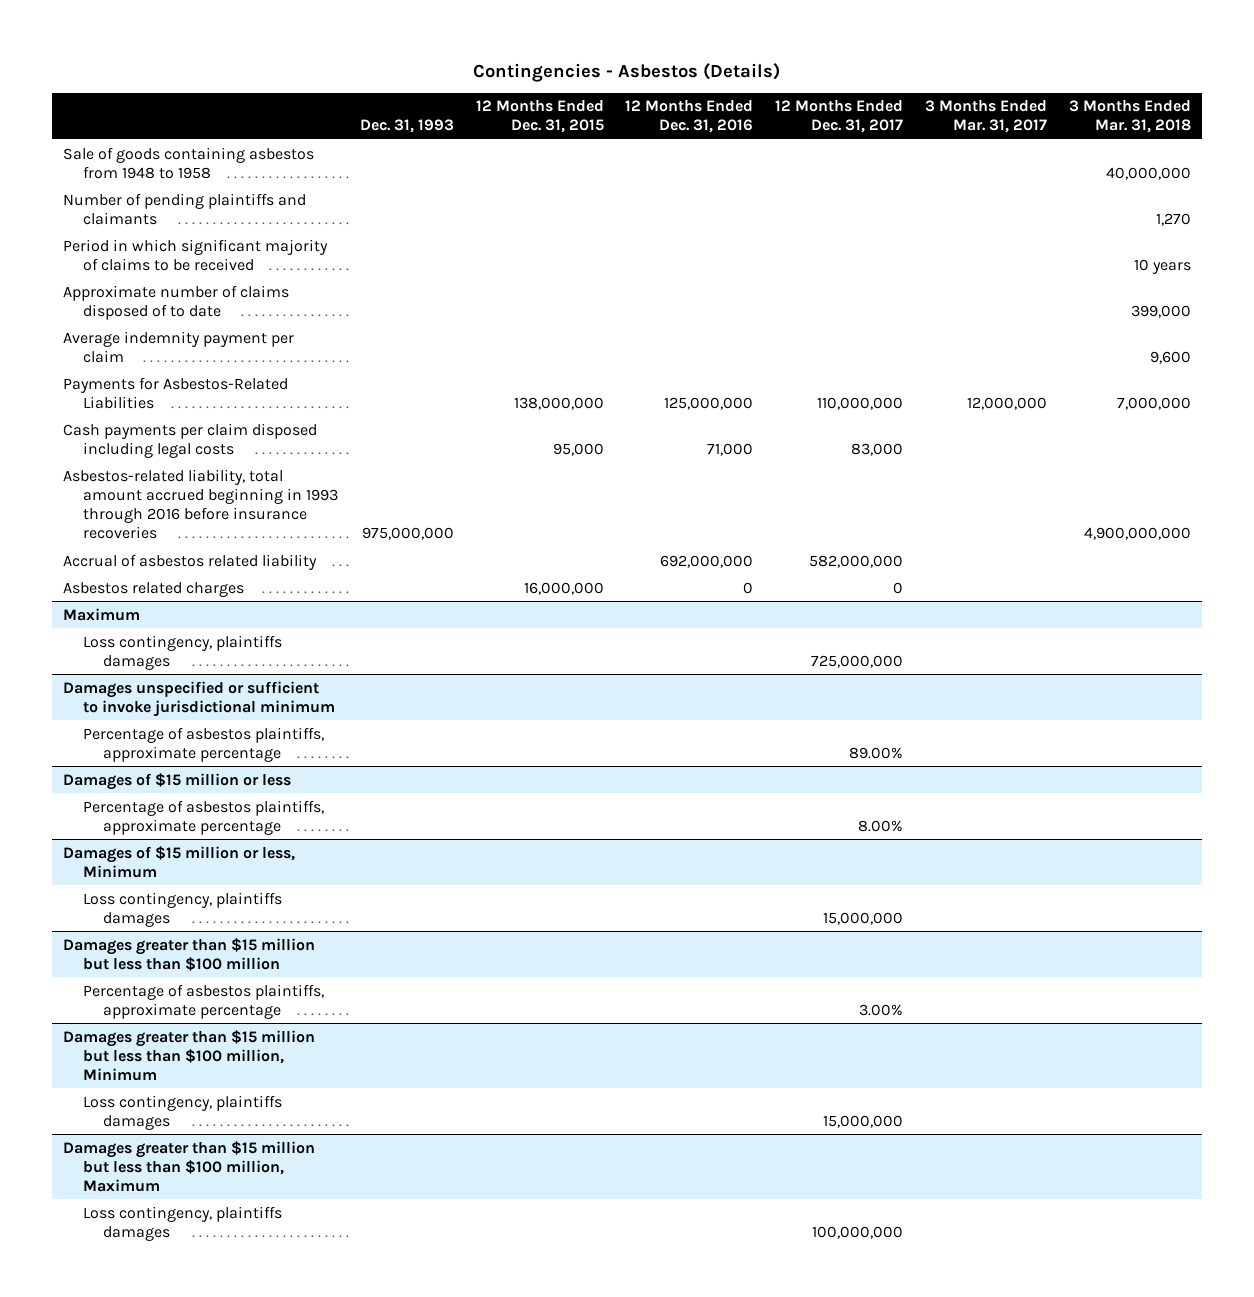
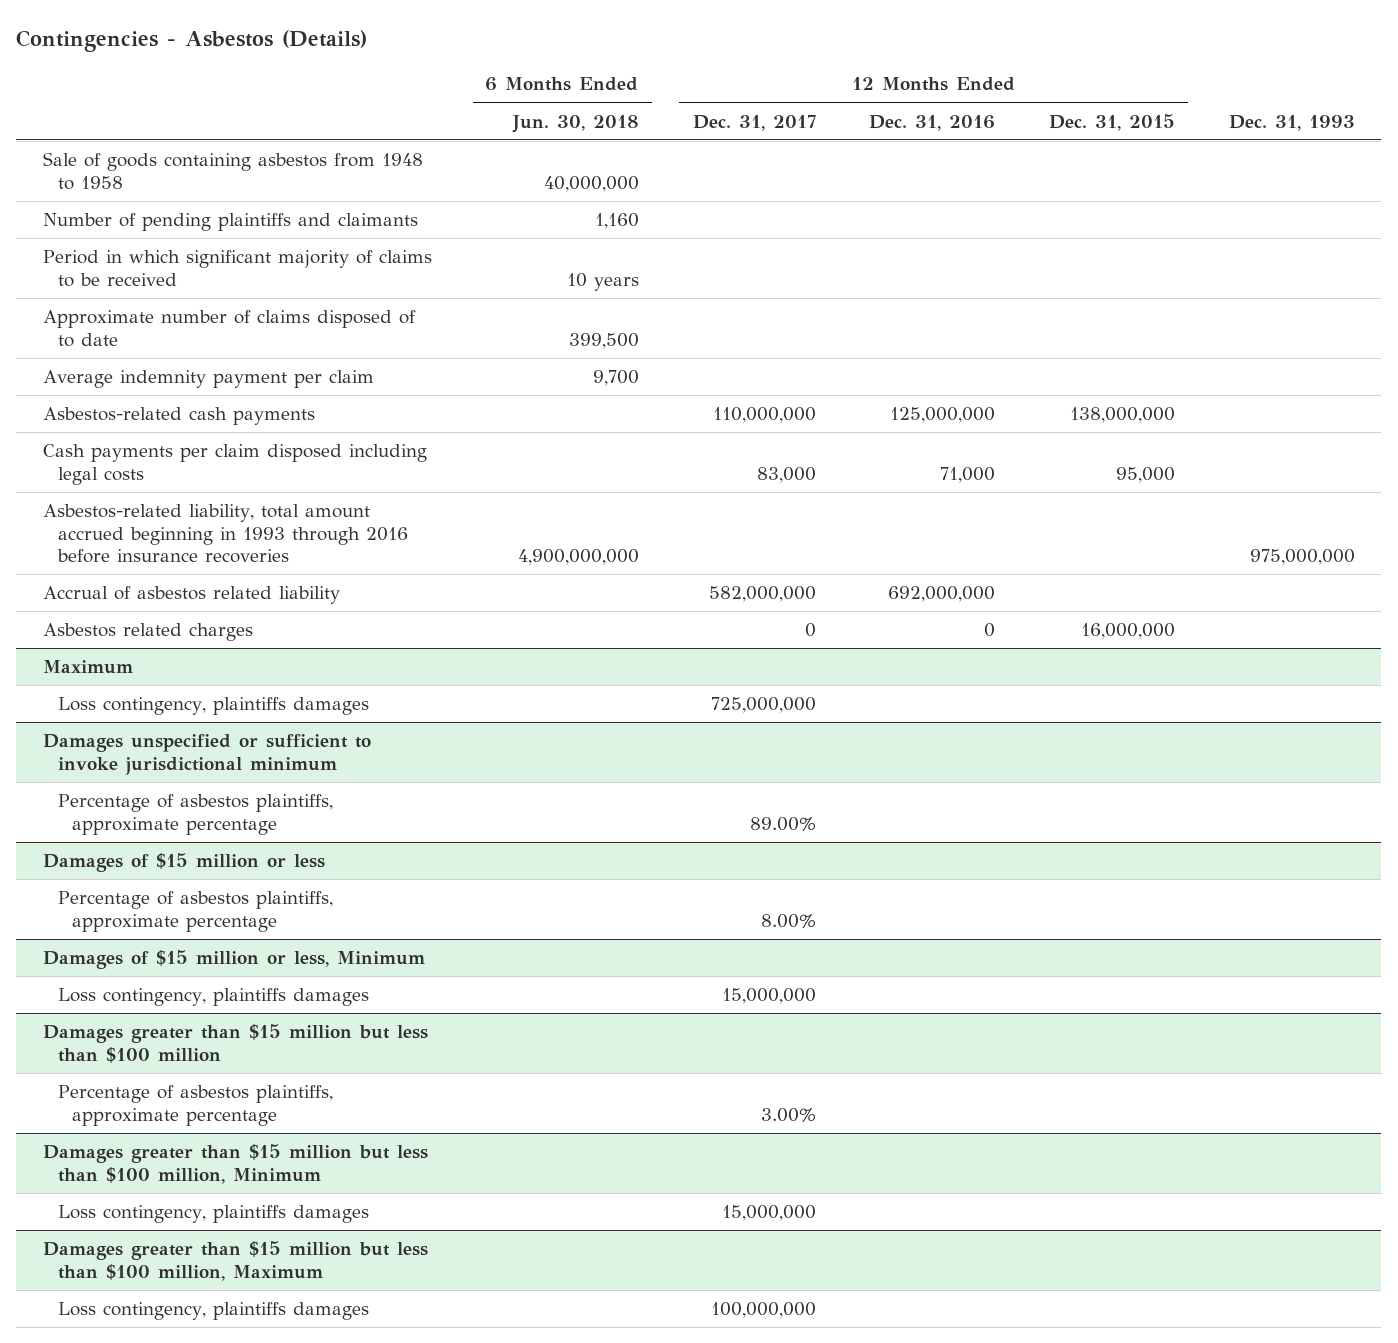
- | Dec. 31, 1993 | 12 Months Ended Dec. 31, 2015 | 12 Months Ended Dec. 31, 2016 | 12 Months Ended Dec. 31, 2017 | 3 Months Ended Mar. 31, 2017 | 3 Months Ended Mar. 31, 2018
+ | 6 Months Ended Jun. 30, 2018 | 12 Months Ended Dec. 31, 2017 | 12 Months Ended Dec. 31, 2016 | 12 Months Ended Dec. 31, 2015 | Dec. 31, 1993
- Payments for Asbestos-Related Liabilities | | 138,000,000 | 125,000,000 | 110,000,000 | 12,000,000 | 7,000,000
+ Asbestos-related cash payments | | 110,000,000 | 125,000,000 | 138,000,000 |

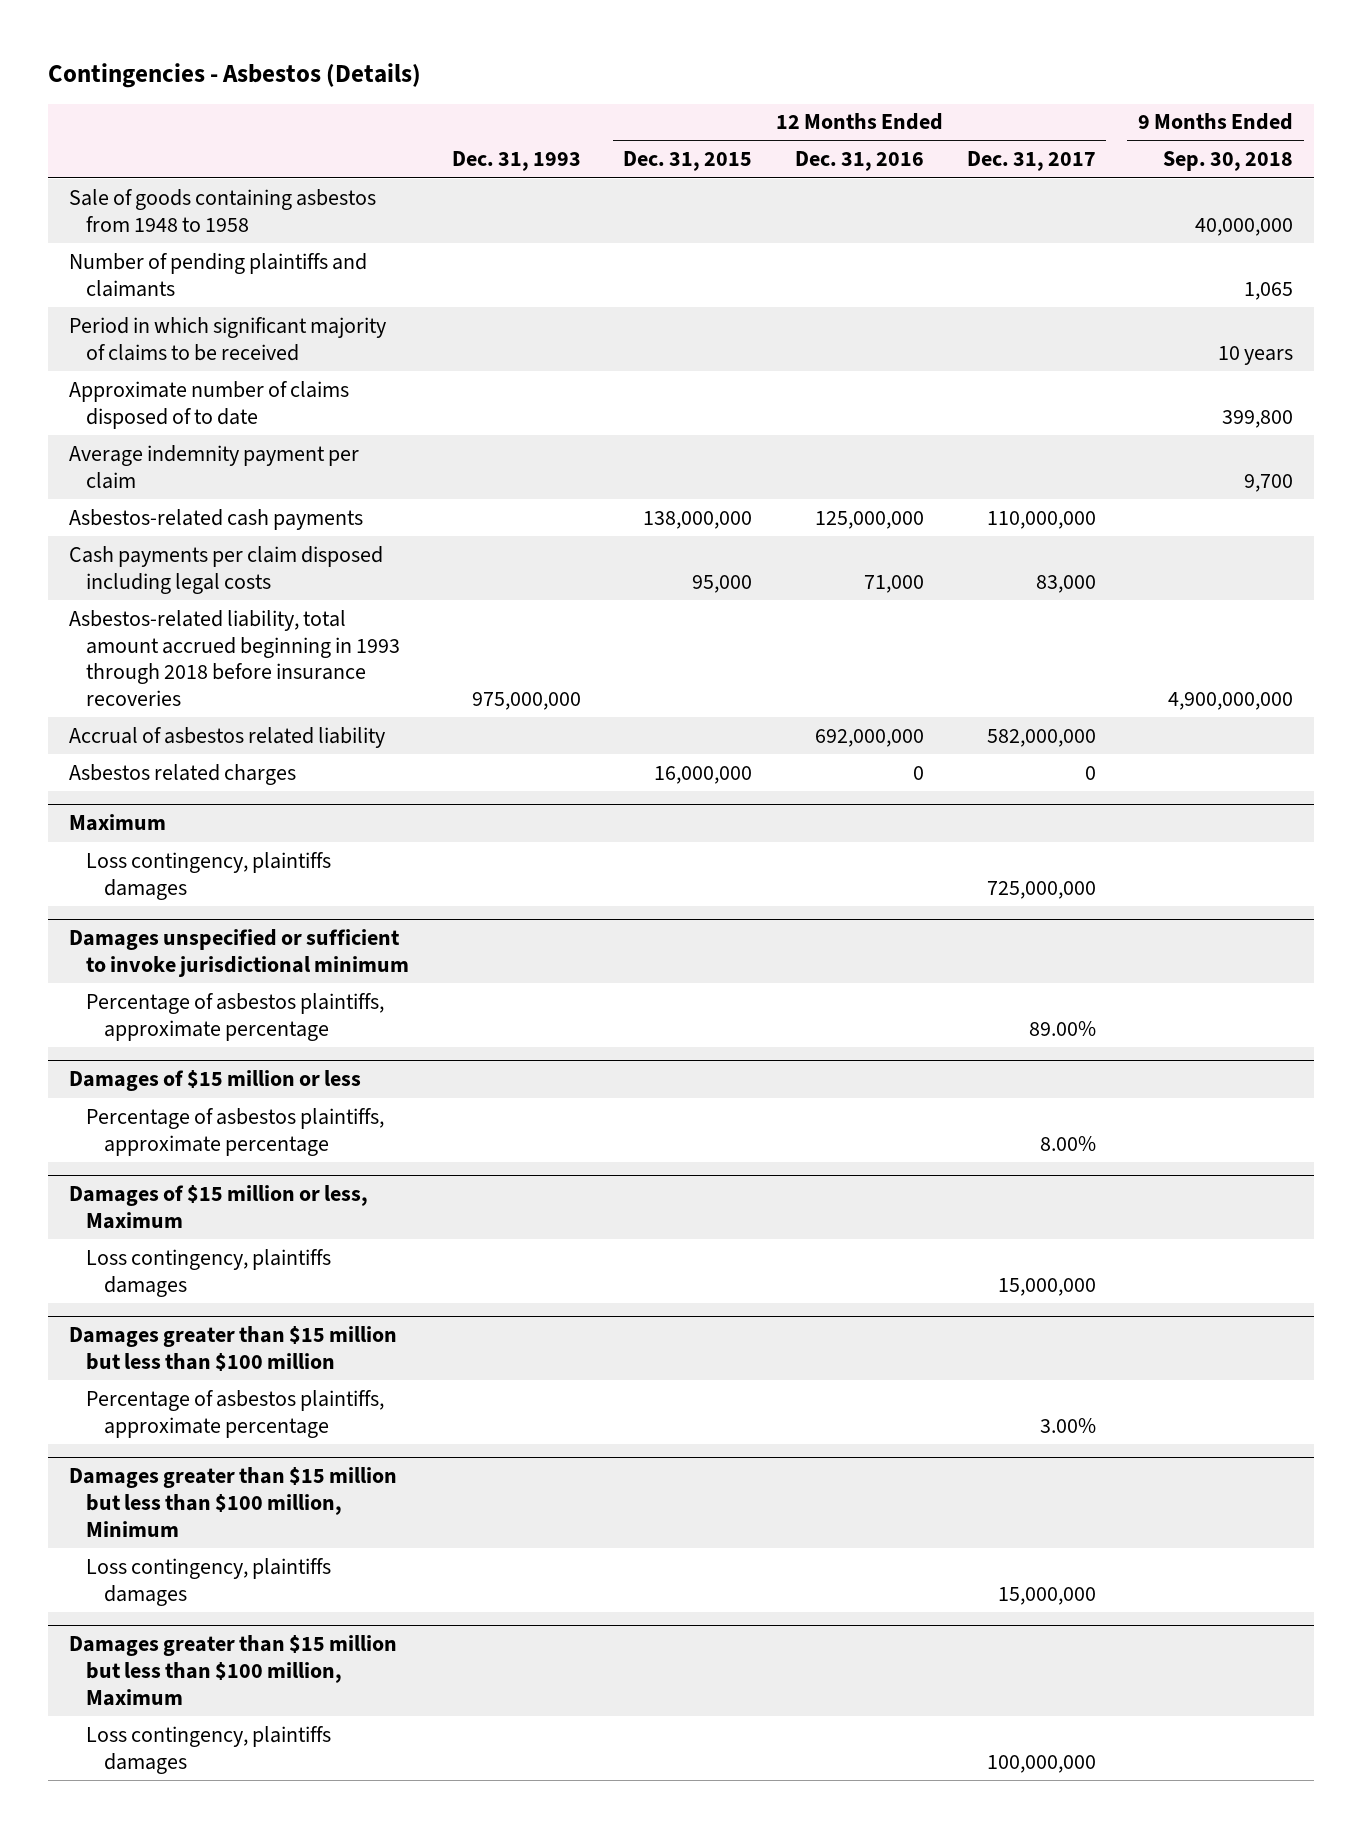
- | 6 Months Ended Jun. 30, 2018 | 12 Months Ended Dec. 31, 2017 | 12 Months Ended Dec. 31, 2016 | 12 Months Ended Dec. 31, 2015 | Dec. 31, 1993
+ | Dec. 31, 1993 | 12 Months Ended Dec. 31, 2015 | 12 Months Ended Dec. 31, 2016 | 12 Months Ended Dec. 31, 2017 | 9 Months Ended Sep. 30, 2018
- Asbestos-related liability, total amount accrued beginning in 1993 through 2016 before insurance recoveries | 4,900,000,000 | | | | 975,000,000
+ Asbestos-related liability, total amount accrued beginning in 1993 through 2018 before insurance recoveries | 975,000,000 | | | | 4,900,000,000
- Damages of $15 million or less, Minimum
+ Damages of $15 million or less, Maximum

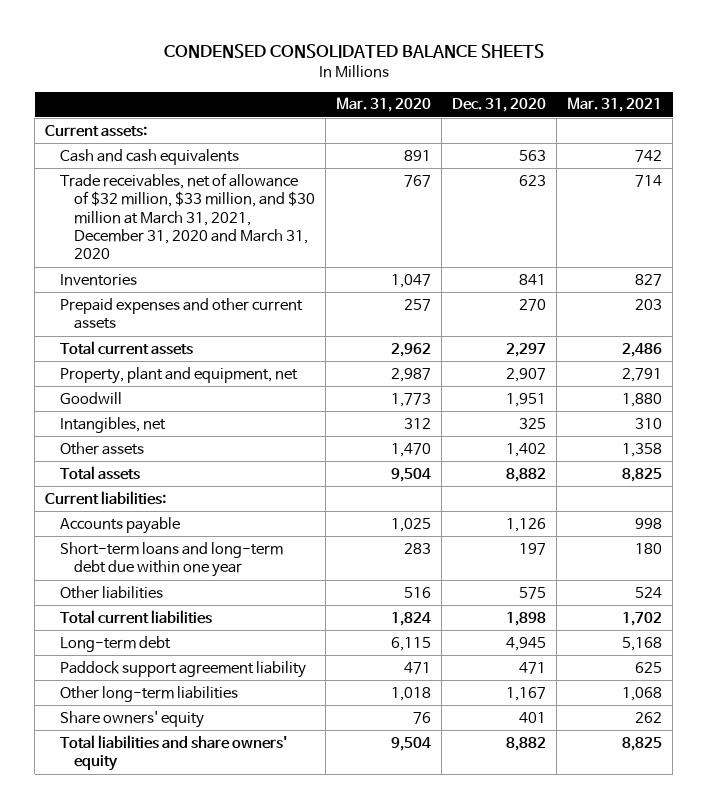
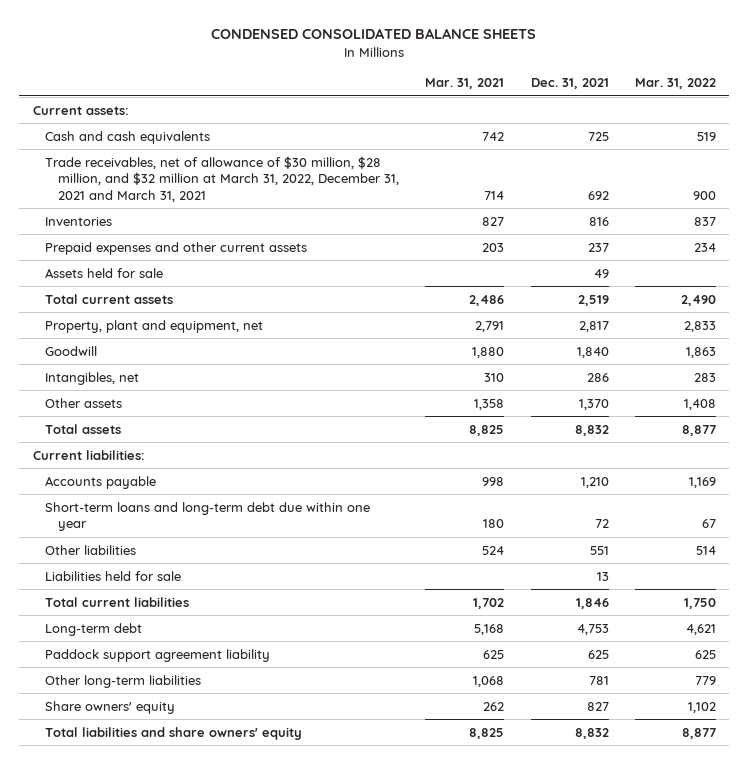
- | Mar. 31, 2020 | Dec. 31, 2020 | Mar. 31, 2021
+ | Mar. 31, 2021 | Dec. 31, 2021 | Mar. 31, 2022
- Trade receivables, net of allowance of $32 million, $33 million, and $30 million at March 31, 2021, December 31, 2020 and March 31, 2020 | 767 | 623 | 714
+ Trade receivables, net of allowance of $30 million, $28 million, and $32 million at March 31, 2022, December 31, 2021 and March 31, 2021 | 714 | 692 | 900
+ Assets held for sale | | 49 |
+ Liabilities held for sale | | 13 |

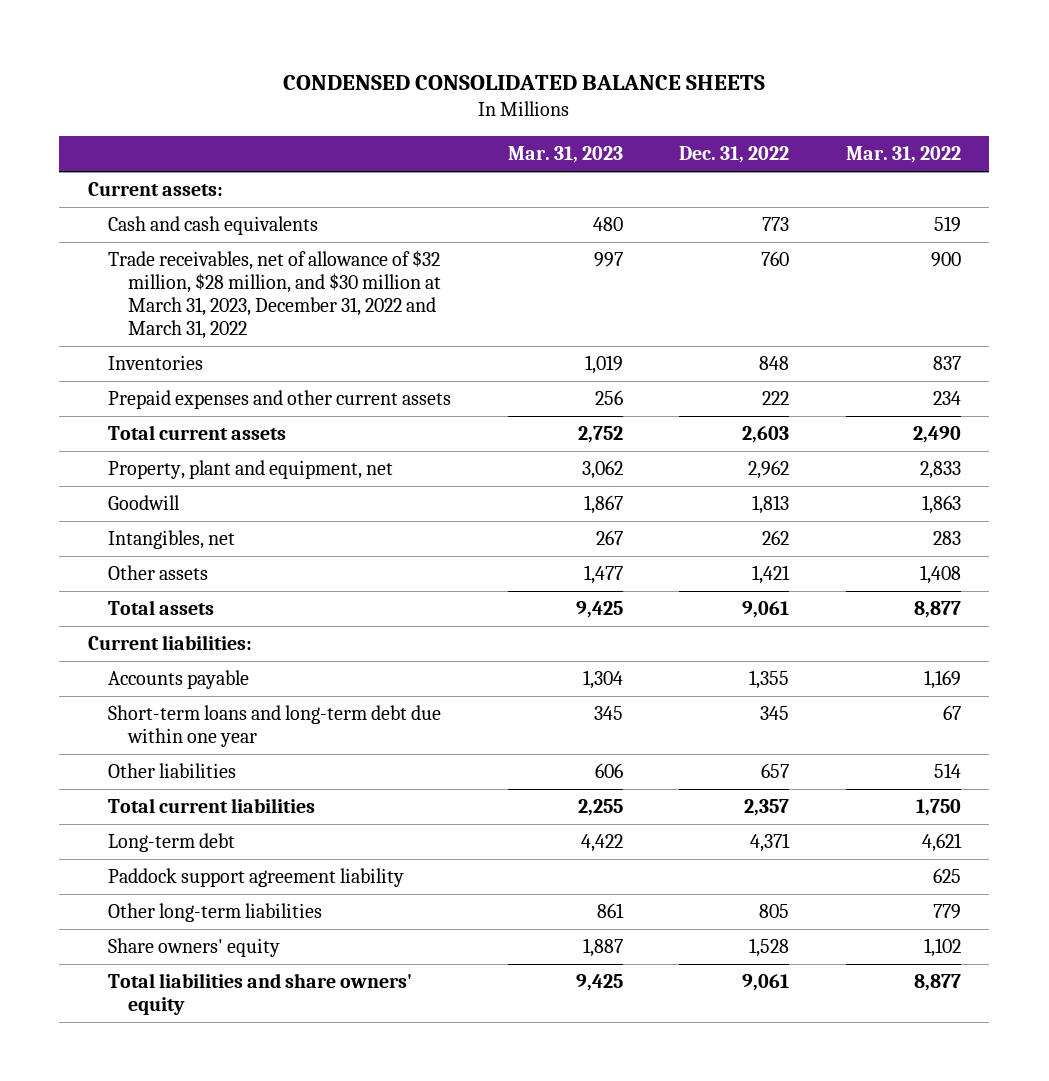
- | Mar. 31, 2021 | Dec. 31, 2021 | Mar. 31, 2022
+ | Mar. 31, 2023 | Dec. 31, 2022 | Mar. 31, 2022
- Trade receivables, net of allowance of $30 million, $28 million, and $32 million at March 31, 2022, December 31, 2021 and March 31, 2021 | 714 | 692 | 900
+ Trade receivables, net of allowance of $32 million, $28 million, and $30 million at March 31, 2023, December 31, 2022 and March 31, 2022 | 997 | 760 | 900
- Assets held for sale | | 49 |
- Liabilities held for sale | | 13 |

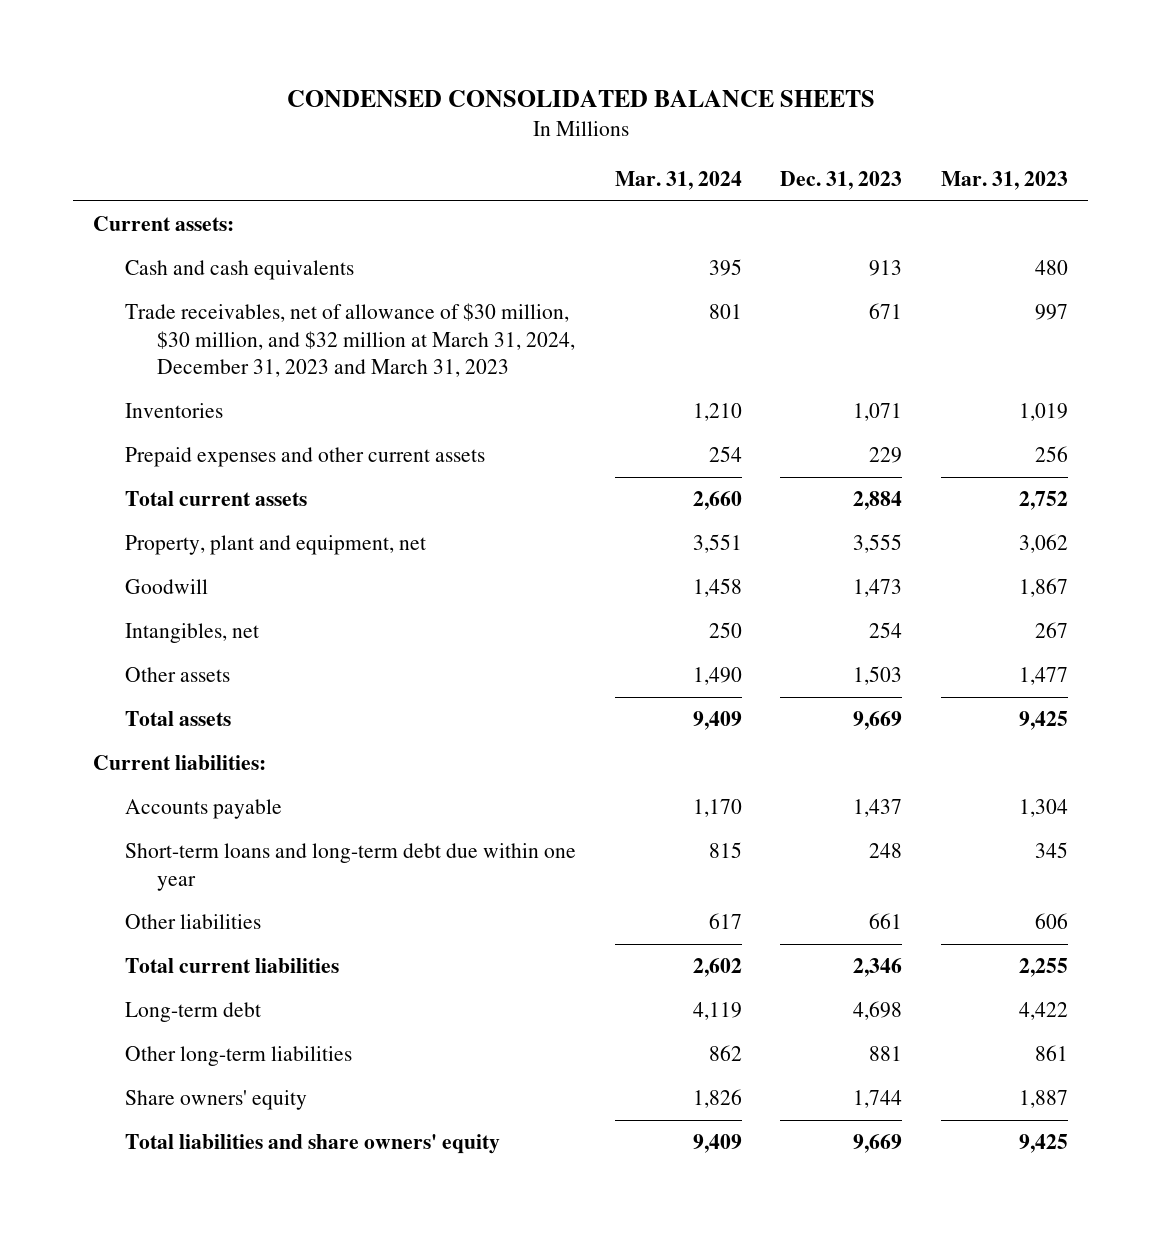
- | Mar. 31, 2023 | Dec. 31, 2022 | Mar. 31, 2022
+ | Mar. 31, 2024 | Dec. 31, 2023 | Mar. 31, 2023
- Trade receivables, net of allowance of $32 million, $28 million, and $30 million at March 31, 2023, December 31, 2022 and March 31, 2022 | 997 | 760 | 900
+ Trade receivables, net of allowance of $30 million, $30 million, and $32 million at March 31, 2024, December 31, 2023 and March 31, 2023 | 801 | 671 | 997
- Paddock support agreement liability | | | 625

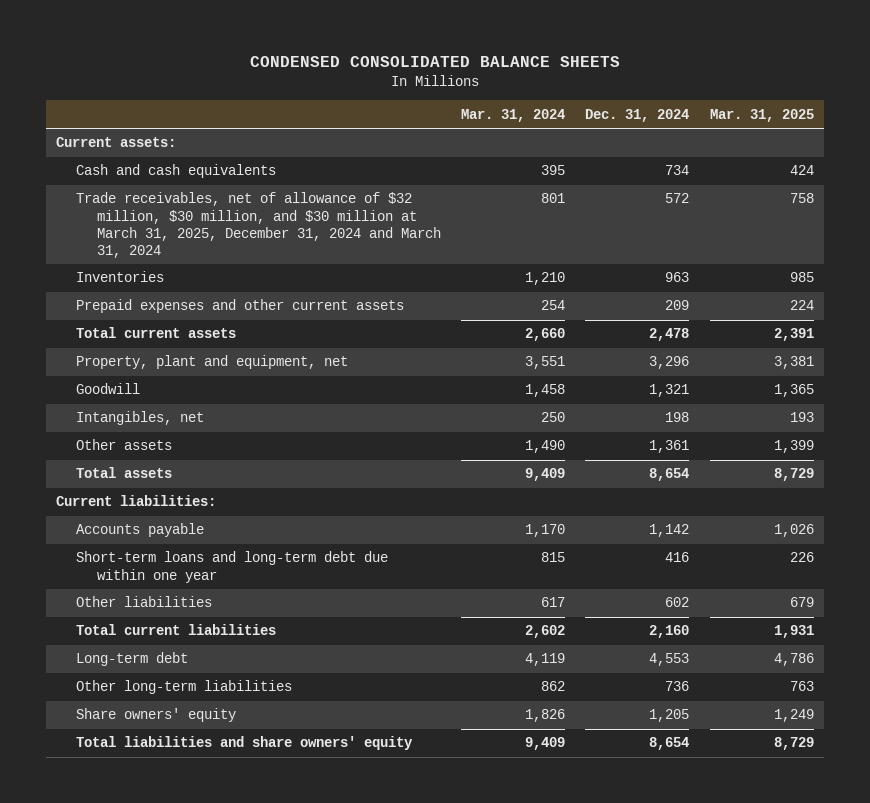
- | Mar. 31, 2024 | Dec. 31, 2023 | Mar. 31, 2023
+ | Mar. 31, 2024 | Dec. 31, 2024 | Mar. 31, 2025
- Trade receivables, net of allowance of $30 million, $30 million, and $32 million at March 31, 2024, December 31, 2023 and March 31, 2023 | 801 | 671 | 997
+ Trade receivables, net of allowance of $32 million, $30 million, and $30 million at March 31, 2025, December 31, 2024 and March 31, 2024 | 801 | 572 | 758

